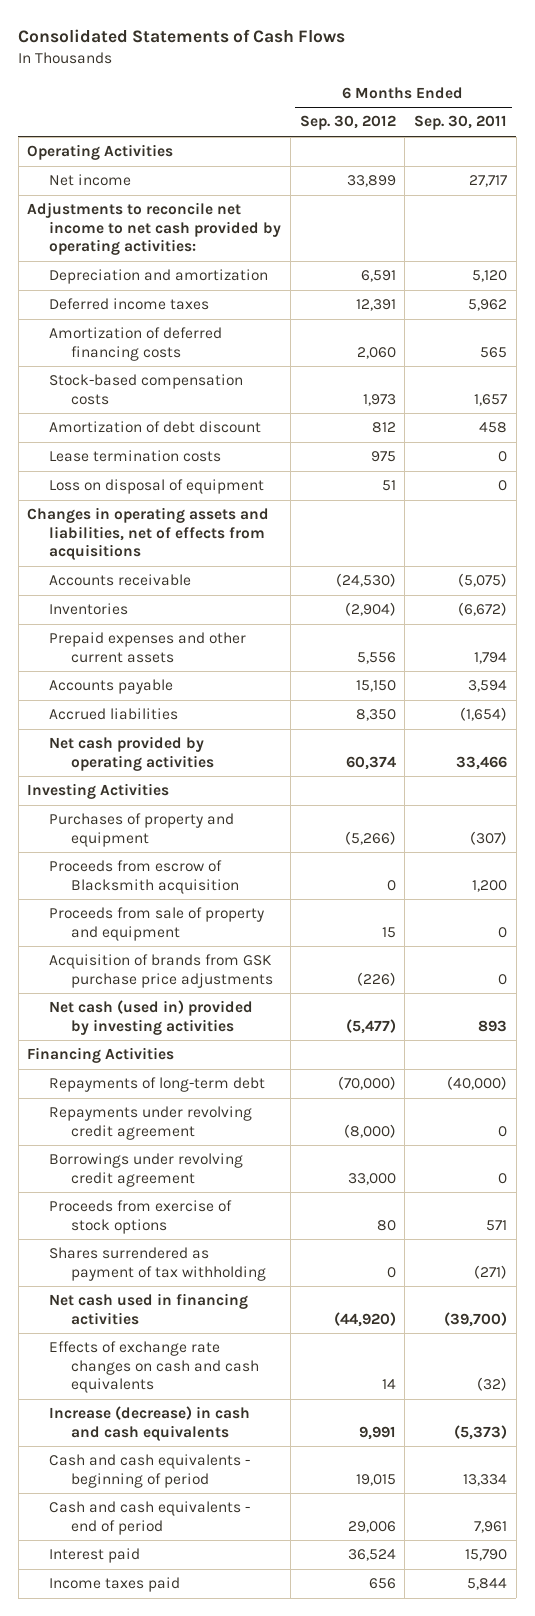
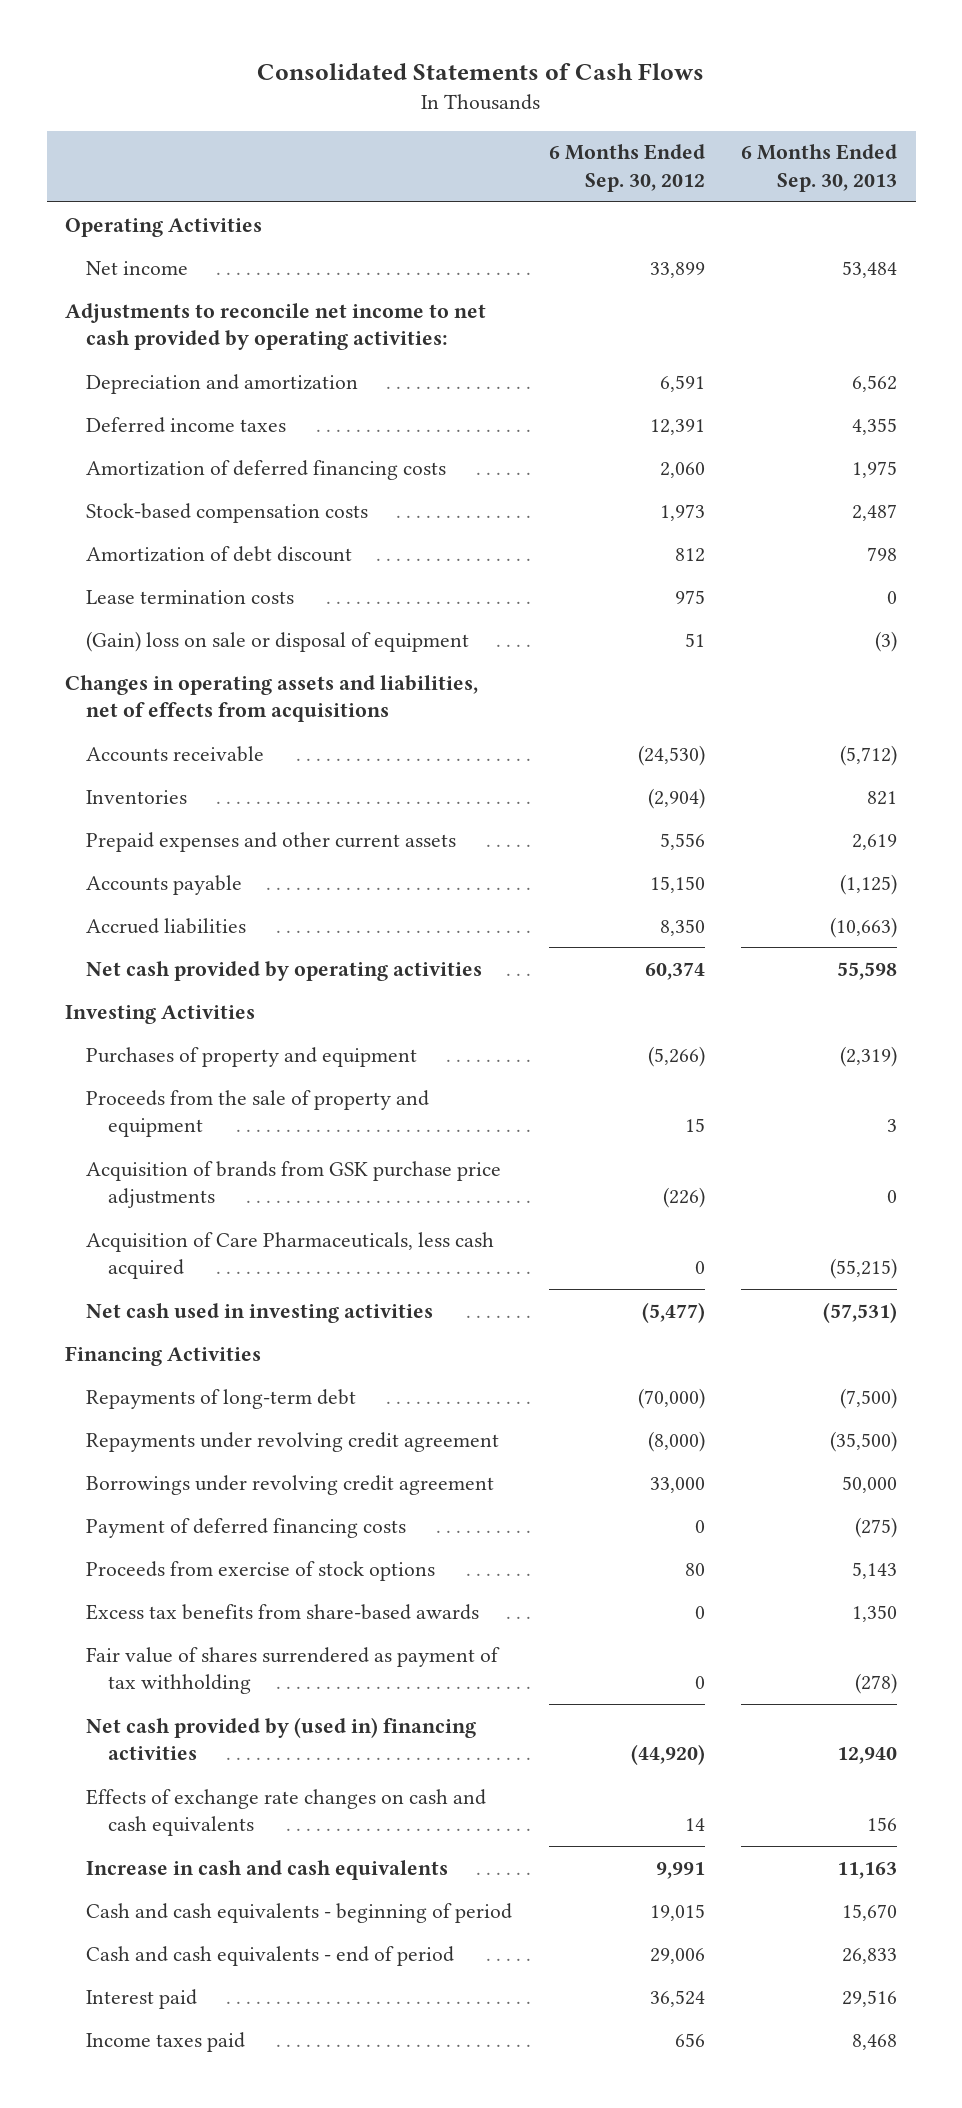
- | 6 Months Ended Sep. 30, 2012 | 6 Months Ended Sep. 30, 2011
+ | 6 Months Ended Sep. 30, 2012 | 6 Months Ended Sep. 30, 2013
- Loss on disposal of equipment | 51 | 0
+ (Gain) loss on sale or disposal of equipment | 51 | (3)
- Proceeds from escrow of Blacksmith acquisition | 0 | 1,200
- Proceeds from sale of property and equipment | 15 | 0
+ Proceeds from the sale of property and equipment | 15 | 3
- Net cash (used in) provided by investing activities | (5,477) | 893
+ Acquisition of Care Pharmaceuticals, less cash acquired | 0 | (55,215)
+ Net cash used in investing activities | (5,477) | (57,531)
+ Payment of deferred financing costs | 0 | (275)
- Shares surrendered as payment of tax withholding | 0 | (271)
- Net cash used in financing activities | (44,920) | (39,700)
+ Excess tax benefits from share-based awards | 0 | 1,350
+ Fair value of shares surrendered as payment of tax withholding | 0 | (278)
+ Net cash provided by (used in) financing activities | (44,920) | 12,940
- Increase (decrease) in cash and cash equivalents | 9,991 | (5,373)
+ Increase in cash and cash equivalents | 9,991 | 11,163

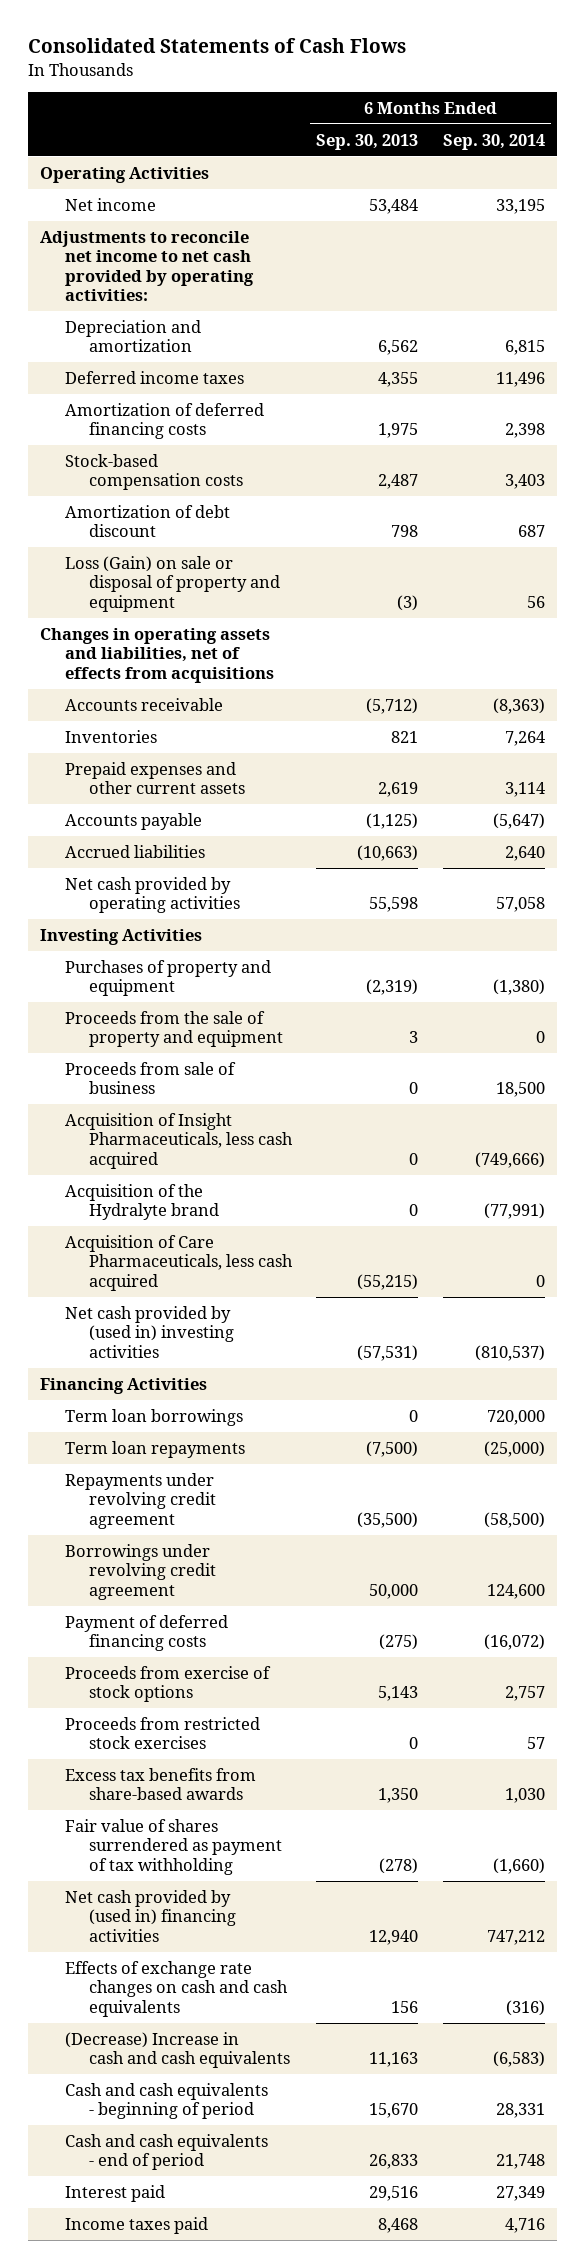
- | 6 Months Ended Sep. 30, 2012 | 6 Months Ended Sep. 30, 2013
+ | 6 Months Ended Sep. 30, 2013 | 6 Months Ended Sep. 30, 2014
- Lease termination costs | 975 | 0
- (Gain) loss on sale or disposal of equipment | 51 | (3)
+ Loss (Gain) on sale or disposal of property and equipment | (3) | 56
- Acquisition of brands from GSK purchase price adjustments | (226) | 0
+ Proceeds from sale of business | 0 | 18,500
+ Acquisition of Insight Pharmaceuticals, less cash acquired | 0 | (749,666)
+ Acquisition of the Hydralyte brand | 0 | (77,991)
- Net cash used in investing activities | (5,477) | (57,531)
+ Net cash provided by (used in) investing activities | (57,531) | (810,537)
- Repayments of long-term debt | (70,000) | (7,500)
+ Term loan borrowings | 0 | 720,000
+ Term loan repayments | (7,500) | (25,000)
+ Proceeds from restricted stock exercises | 0 | 57
- Increase in cash and cash equivalents | 9,991 | 11,163
+ (Decrease) Increase in cash and cash equivalents | 11,163 | (6,583)

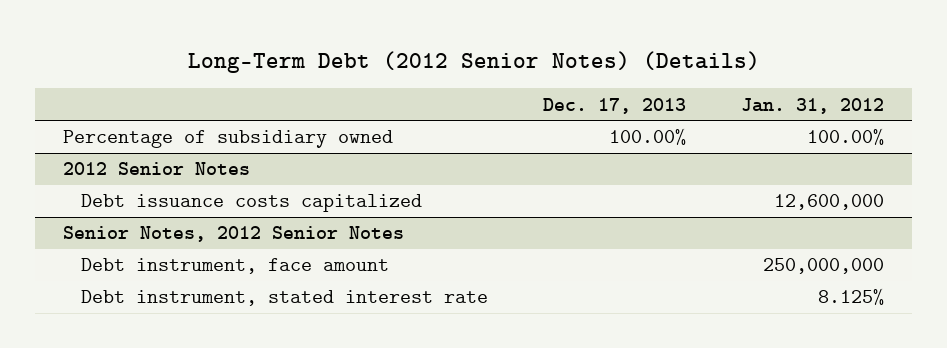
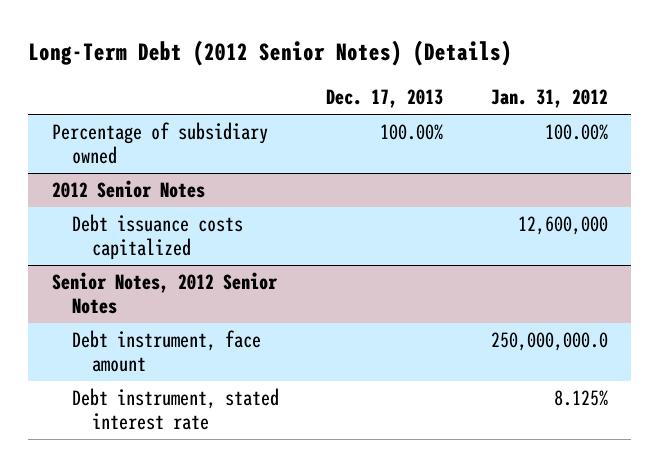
@ Senior Notes, 2012 Senior Notes
- Debt instrument, face amount | | 250,000,000
+ Debt instrument, face amount | | 250,000,000.0

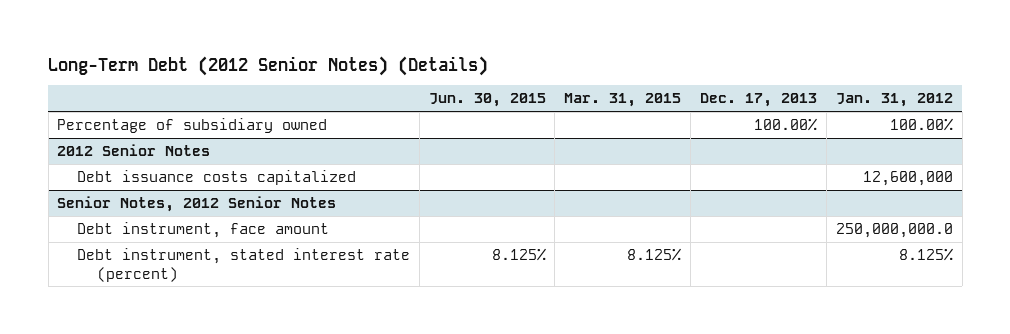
- | Dec. 17, 2013 | Jan. 31, 2012
+ | Jun. 30, 2015 | Mar. 31, 2015 | Dec. 17, 2013 | Jan. 31, 2012
@ Senior Notes, 2012 Senior Notes
- Debt instrument, stated interest rate | | 8.125%
+ Debt instrument, stated interest rate (percent) | 8.125% | 8.125% | | 8.125%

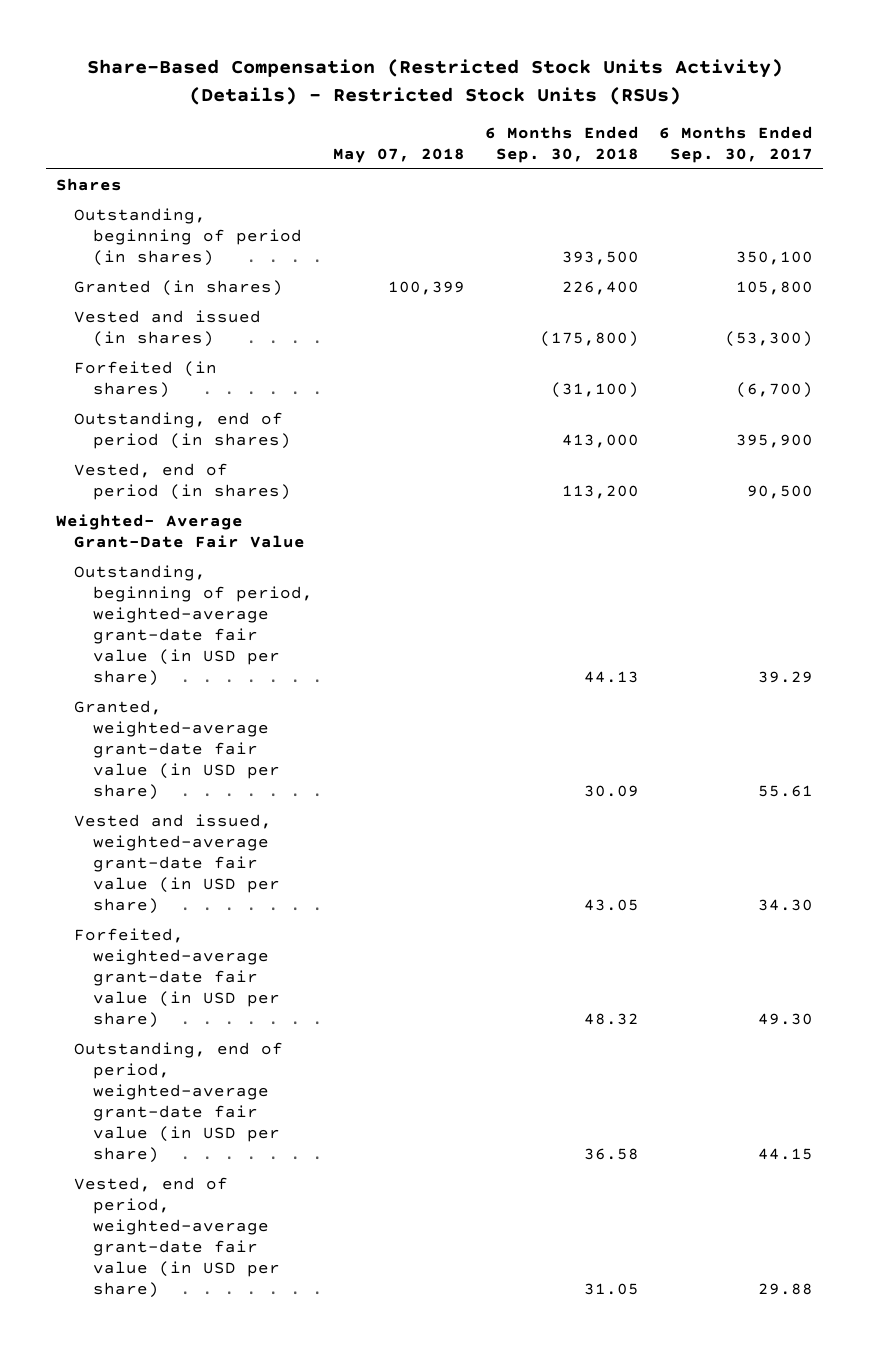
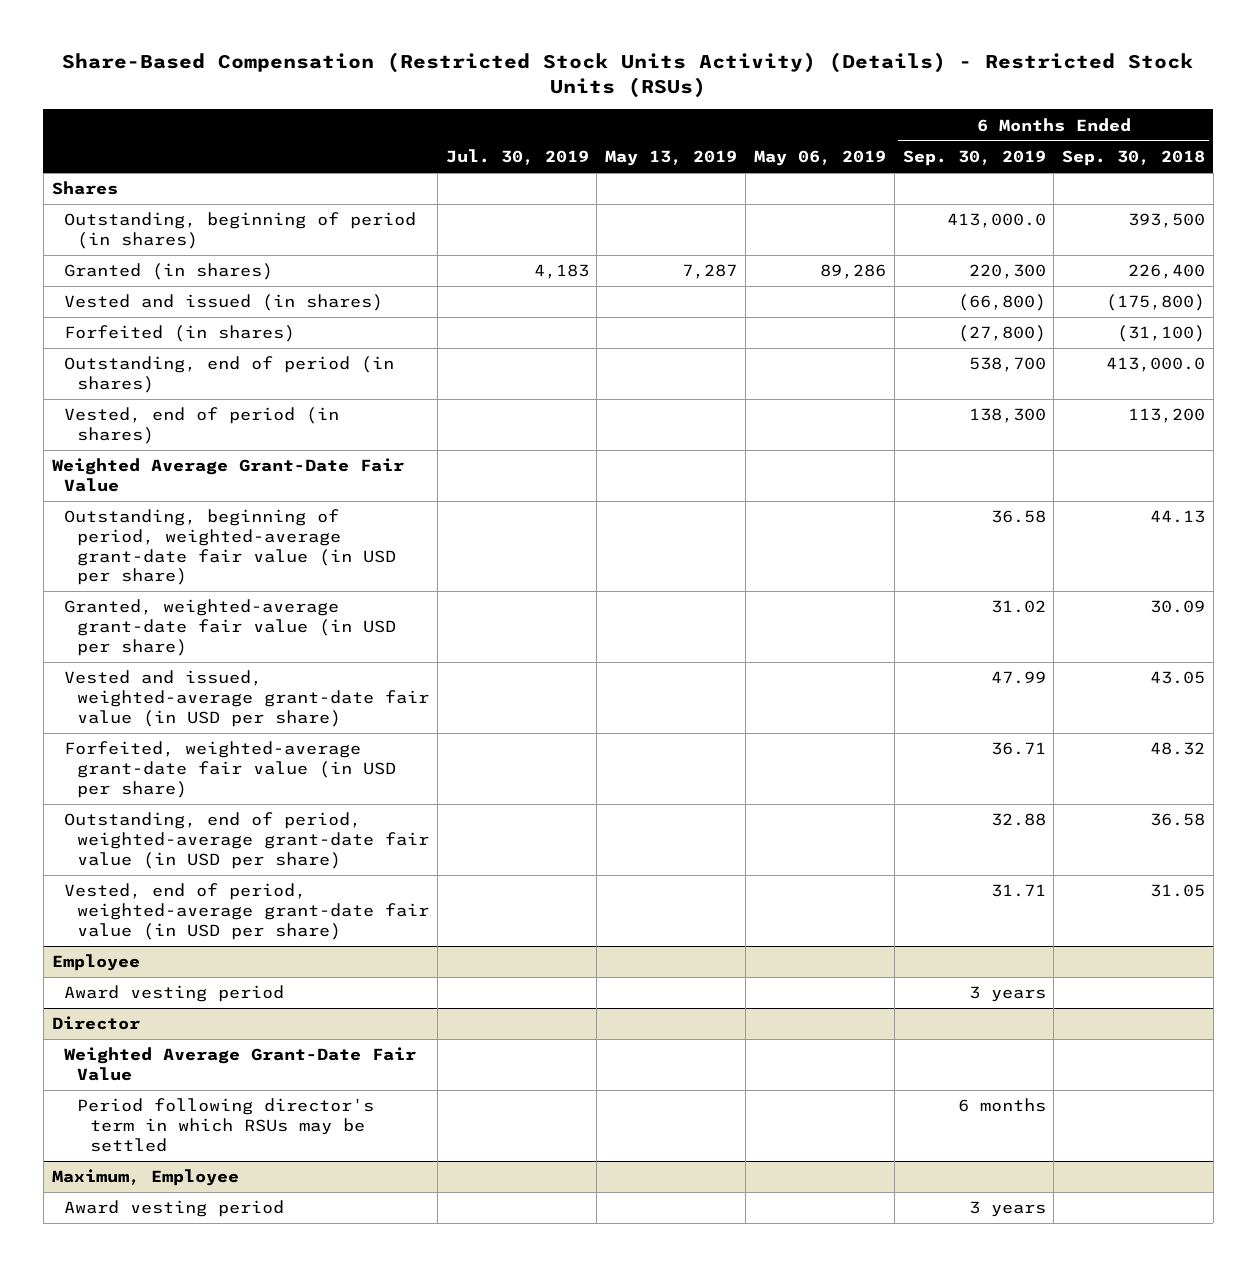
- | May 07, 2018 | 6 Months Ended Sep. 30, 2018 | 6 Months Ended Sep. 30, 2017
+ | Jul. 30, 2019 | May 13, 2019 | May 06, 2019 | 6 Months Ended Sep. 30, 2019 | 6 Months Ended Sep. 30, 2018
- Outstanding, end of period (in shares) | | 413,000 | 395,900
+ Outstanding, end of period (in shares) | | | | 538,700 | 413,000.0
- Weighted- Average Grant-Date Fair Value
+ Weighted Average Grant-Date Fair Value
+ Employee
+ Award vesting period | | | | 3 years |
+ Director
+ Weighted Average Grant-Date Fair Value
+ Period following director's term in which RSUs may be settled | | | | 6 months |
+ Maximum, Employee
+ Award vesting period | | | | 3 years |

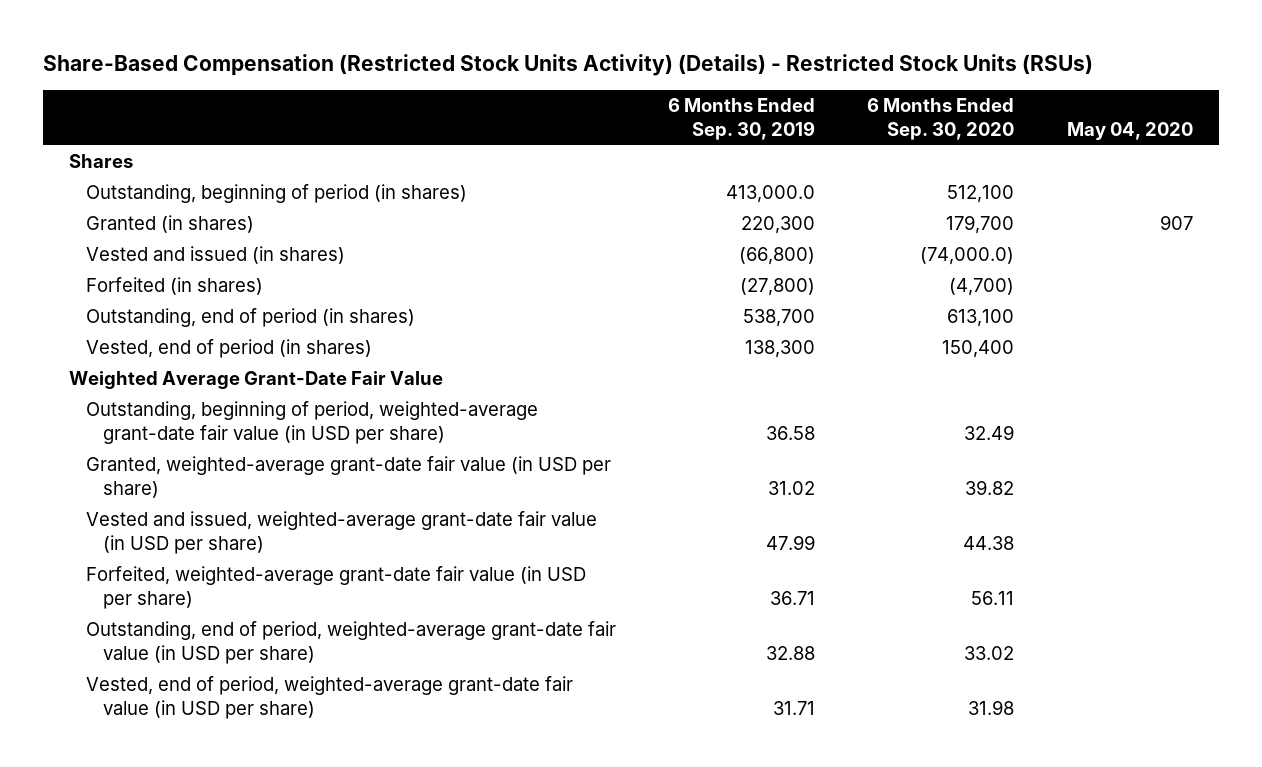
- | Jul. 30, 2019 | May 13, 2019 | May 06, 2019 | 6 Months Ended Sep. 30, 2019 | 6 Months Ended Sep. 30, 2018
+ | 6 Months Ended Sep. 30, 2019 | 6 Months Ended Sep. 30, 2020 | May 04, 2020
- Employee
- Award vesting period | | | | 3 years |
- Director
- Weighted Average Grant-Date Fair Value
- Period following director's term in which RSUs may be settled | | | | 6 months |
- Maximum, Employee
- Award vesting period | | | | 3 years |

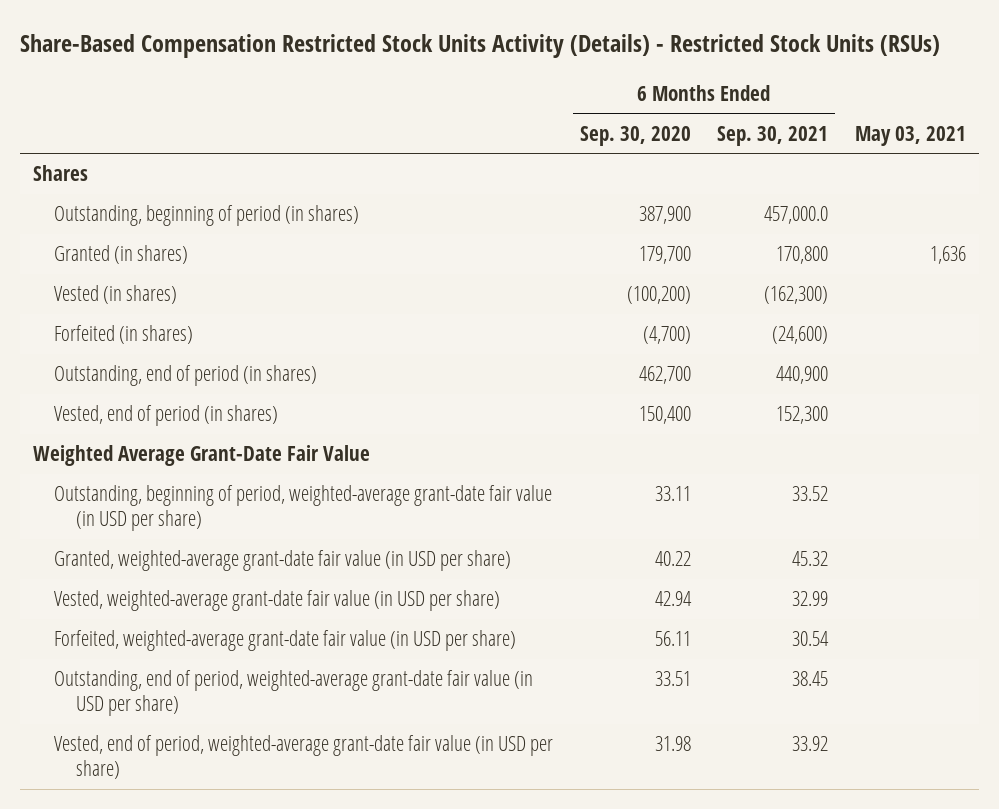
- Share-Based Compensation (Restricted Stock Units Activity) (Details) - Restricted Stock Units (RSUs)
+ Share-Based Compensation Restricted Stock Units Activity (Details) - Restricted Stock Units (RSUs)
- | 6 Months Ended Sep. 30, 2019 | 6 Months Ended Sep. 30, 2020 | May 04, 2020
+ | 6 Months Ended Sep. 30, 2020 | 6 Months Ended Sep. 30, 2021 | May 03, 2021
- Outstanding, beginning of period (in shares) | 413,000.0 | 512,100 |
+ Outstanding, beginning of period (in shares) | 387,900 | 457,000.0 |
- Vested and issued (in shares) | (66,800) | (74,000.0) |
+ Vested (in shares) | (100,200) | (162,300) |
- Outstanding, end of period (in shares) | 538,700 | 613,100 |
+ Outstanding, end of period (in shares) | 462,700 | 440,900 |
- Outstanding, beginning of period, weighted-average grant-date fair value (in USD per share) | 36.58 | 32.49 |
- Granted, weighted-average grant-date fair value (in USD per share) | 31.02 | 39.82 |
- Vested and issued, weighted-average grant-date fair value (in USD per share) | 47.99 | 44.38 |
+ Outstanding, beginning of period, weighted-average grant-date fair value (in USD per share) | 33.11 | 33.52 |
+ Granted, weighted-average grant-date fair value (in USD per share) | 40.22 | 45.32 |
+ Vested, weighted-average grant-date fair value (in USD per share) | 42.94 | 32.99 |
- Outstanding, end of period, weighted-average grant-date fair value (in USD per share) | 32.88 | 33.02 |
+ Outstanding, end of period, weighted-average grant-date fair value (in USD per share) | 33.51 | 38.45 |

